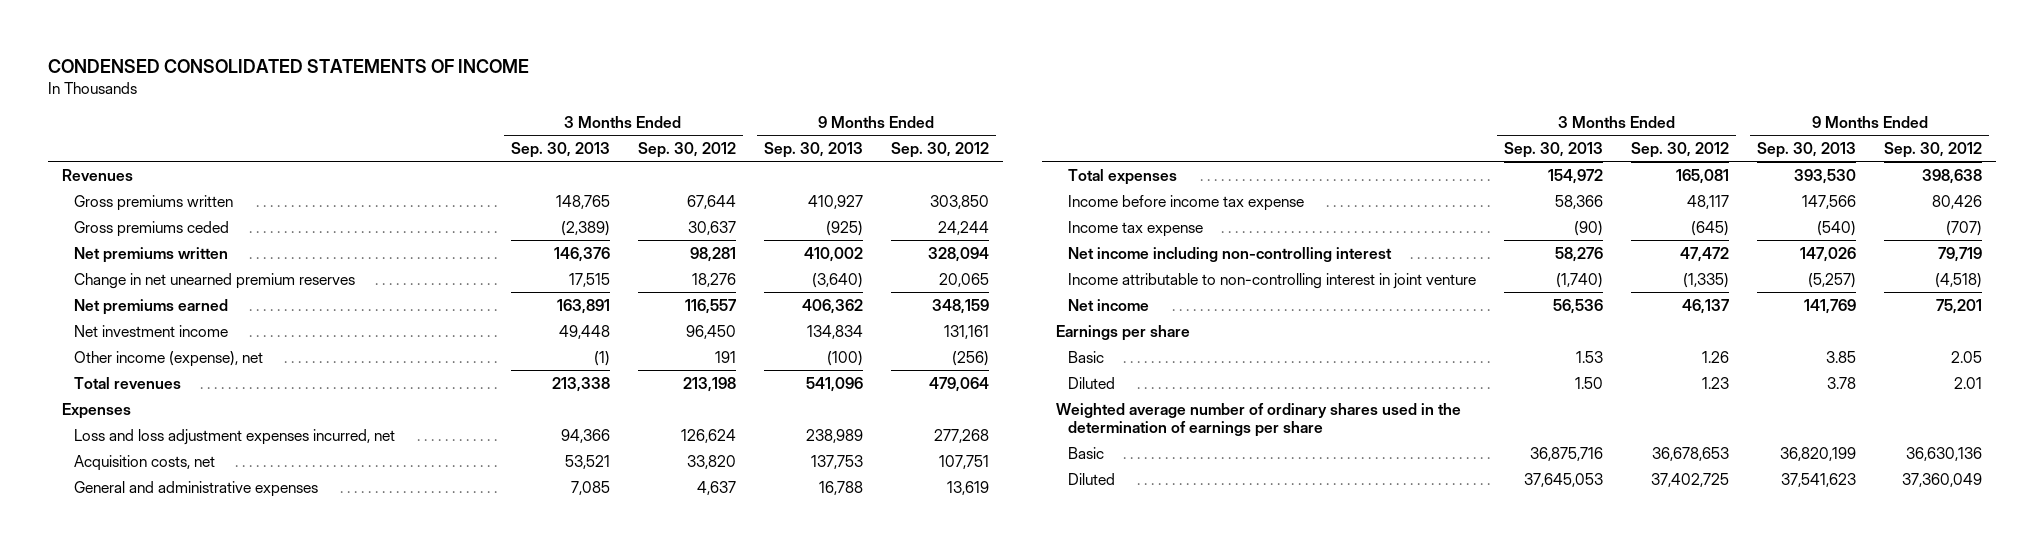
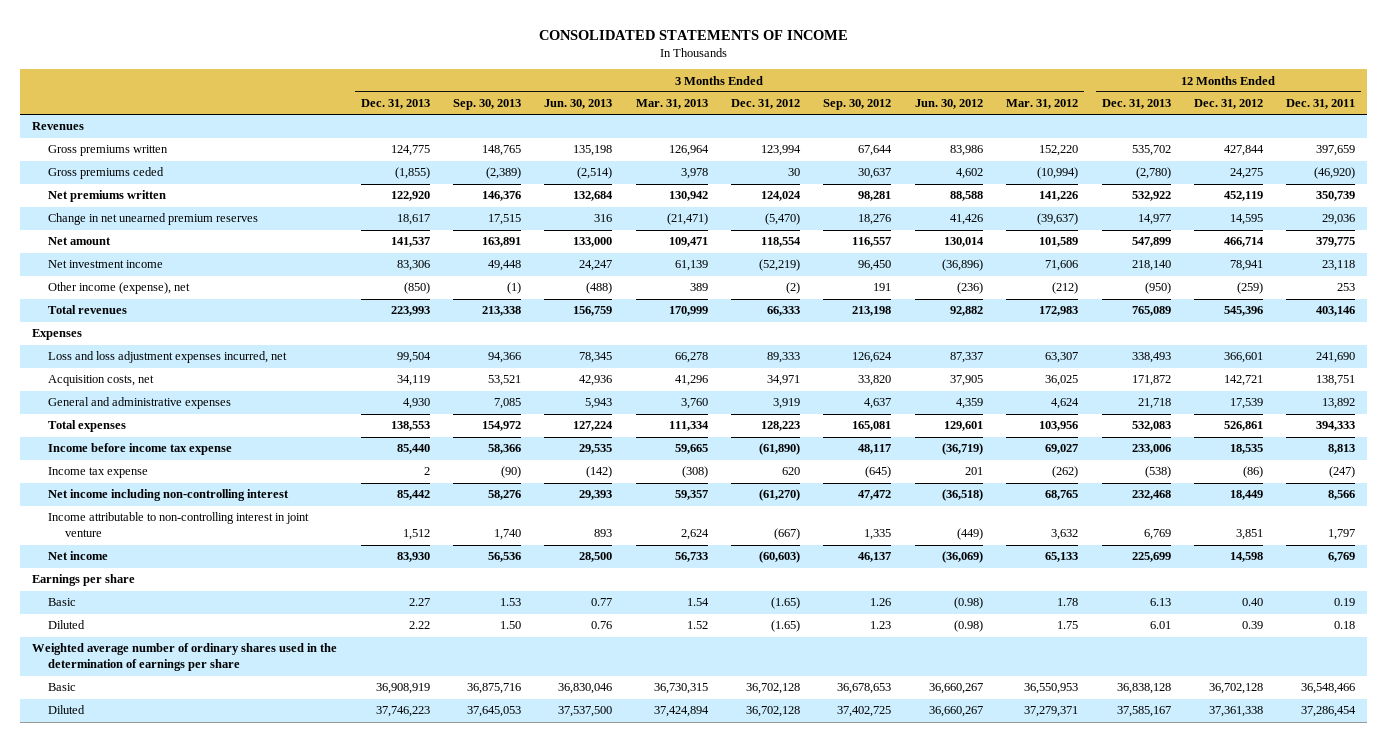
- CONDENSED CONSOLIDATED STATEMENTS OF INCOME
+ CONSOLIDATED STATEMENTS OF INCOME
- | 3 Months Ended Sep. 30, 2013 | 3 Months Ended Sep. 30, 2012 | 9 Months Ended Sep. 30, 2013 | 9 Months Ended Sep. 30, 2012
+ | 3 Months Ended Dec. 31, 2013 | 3 Months Ended Sep. 30, 2013 | 3 Months Ended Jun. 30, 2013 | 3 Months Ended Mar. 31, 2013 | 3 Months Ended Dec. 31, 2012 | 3 Months Ended Sep. 30, 2012 | 3 Months Ended Jun. 30, 2012 | 3 Months Ended Mar. 31, 2012 | 12 Months Ended Dec. 31, 2013 | 12 Months Ended Dec. 31, 2012 | 12 Months Ended Dec. 31, 2011
- Net premiums earned | 163,891 | 116,557 | 406,362 | 348,159
+ Net amount | 141,537 | 163,891 | 133,000 | 109,471 | 118,554 | 116,557 | 130,014 | 101,589 | 547,899 | 466,714 | 379,775
- Income attributable to non-controlling interest in joint venture | (1,740) | (1,335) | (5,257) | (4,518)
+ Income attributable to non-controlling interest in joint venture | 1,512 | 1,740 | 893 | 2,624 | (667) | 1,335 | (449) | 3,632 | 6,769 | 3,851 | 1,797

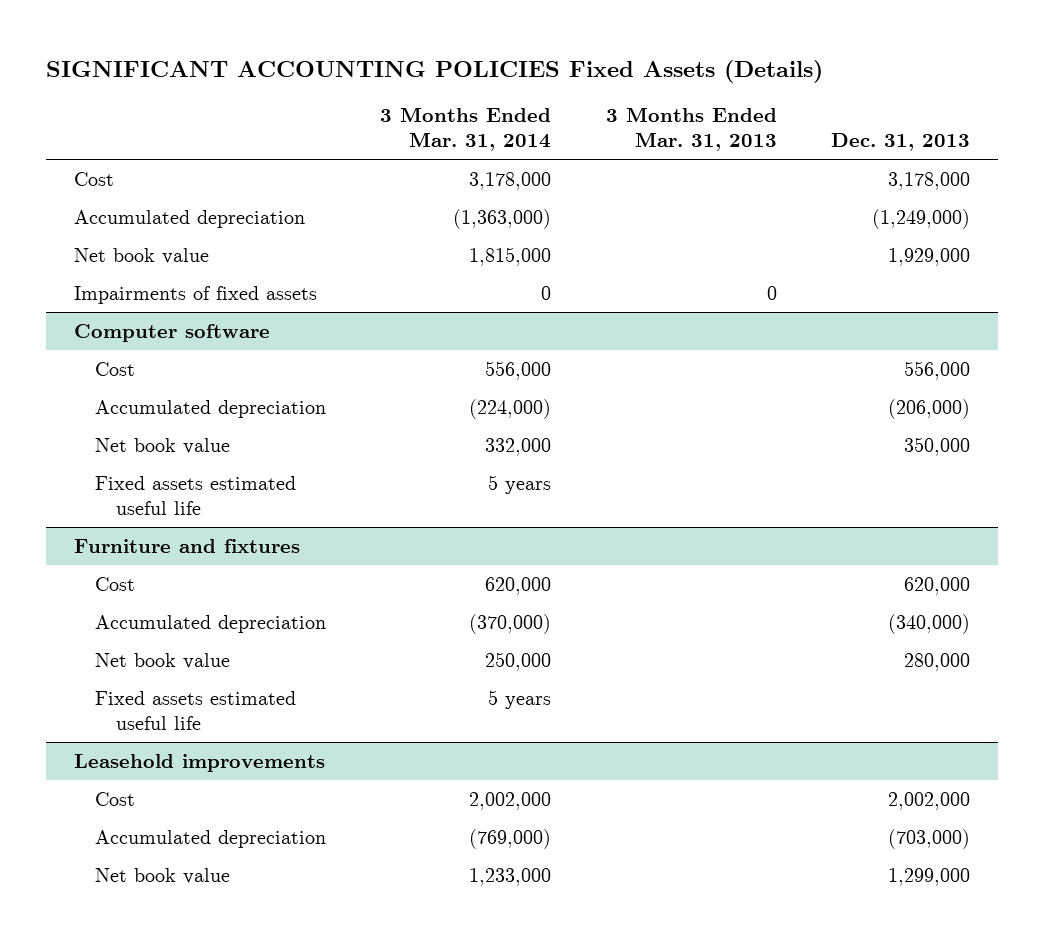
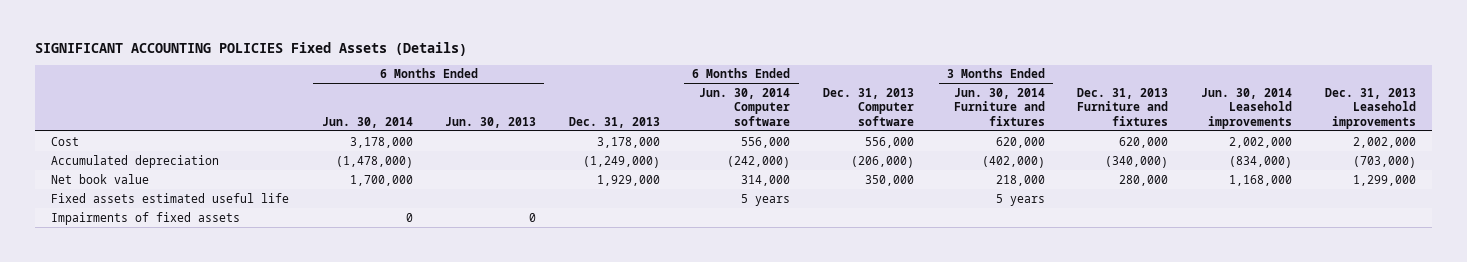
- | 3 Months Ended Mar. 31, 2014 | 3 Months Ended Mar. 31, 2013 | Dec. 31, 2013
+ | 6 Months Ended Jun. 30, 2014 | 6 Months Ended Jun. 30, 2013 | Dec. 31, 2013 | 6 Months Ended Jun. 30, 2014 Computer software | Dec. 31, 2013 Computer software | 3 Months Ended Jun. 30, 2014 Furniture and fixtures | Dec. 31, 2013 Furniture and fixtures | Jun. 30, 2014 Leasehold improvements | Dec. 31, 2013 Leasehold improvements
- Computer software
- Cost | 556,000 | | 556,000
- Accumulated depreciation | (224,000) | | (206,000)
- Net book value | 332,000 | | 350,000
- Furniture and fixtures
- Cost | 620,000 | | 620,000
- Accumulated depreciation | (370,000) | | (340,000)
- Net book value | 250,000 | | 280,000
- Fixed assets estimated useful life | 5 years | |
- Leasehold improvements
- Cost | 2,002,000 | | 2,002,000
- Accumulated depreciation | (769,000) | | (703,000)
- Net book value | 1,233,000 | | 1,299,000
moved down: Impairments of fixed assets | 0 | 0 | | | | | | |

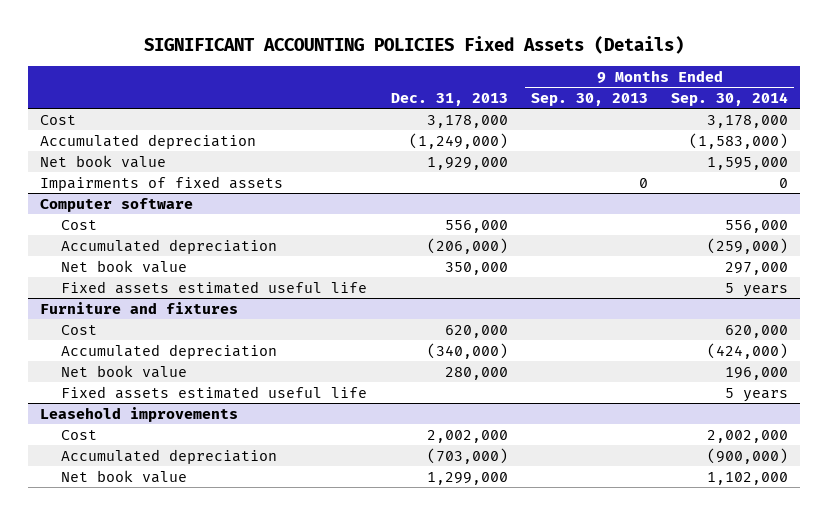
- | 6 Months Ended Jun. 30, 2014 | 6 Months Ended Jun. 30, 2013 | Dec. 31, 2013 | 6 Months Ended Jun. 30, 2014 Computer software | Dec. 31, 2013 Computer software | 3 Months Ended Jun. 30, 2014 Furniture and fixtures | Dec. 31, 2013 Furniture and fixtures | Jun. 30, 2014 Leasehold improvements | Dec. 31, 2013 Leasehold improvements
+ | Dec. 31, 2013 | 9 Months Ended Sep. 30, 2013 | 9 Months Ended Sep. 30, 2014
- Fixed assets estimated useful life | | | | 5 years | | 5 years | | |
+ Computer software
+ Cost | 556,000 | | 556,000
+ Accumulated depreciation | (206,000) | | (259,000)
+ Net book value | 350,000 | | 297,000
+ Fixed assets estimated useful life | | | 5 years
+ Furniture and fixtures
+ Cost | 620,000 | | 620,000
+ Accumulated depreciation | (340,000) | | (424,000)
+ Net book value | 280,000 | | 196,000
+ Fixed assets estimated useful life | | | 5 years
+ Leasehold improvements
+ Cost | 2,002,000 | | 2,002,000
+ Accumulated depreciation | (703,000) | | (900,000)
+ Net book value | 1,299,000 | | 1,102,000

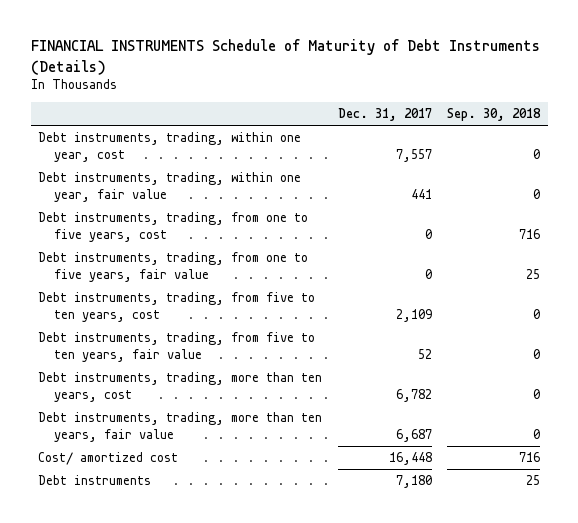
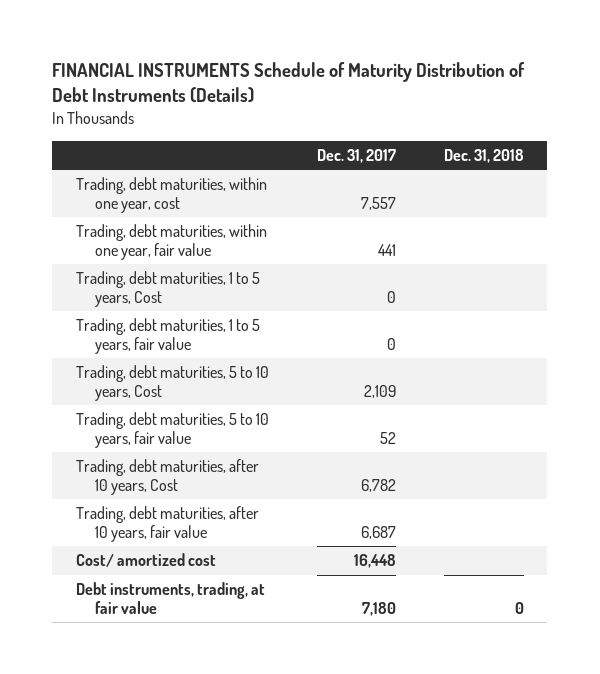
- FINANCIAL INSTRUMENTS Schedule of Maturity of Debt Instruments (Details)
+ FINANCIAL INSTRUMENTS Schedule of Maturity Distribution of Debt Instruments (Details)
- | Dec. 31, 2017 | Sep. 30, 2018
+ | Dec. 31, 2017 | Dec. 31, 2018
- Debt instruments, trading, within one year, cost | 7,557 | 0
- Debt instruments, trading, within one year, fair value | 441 | 0
- Debt instruments, trading, from one to five years, cost | 0 | 716
- Debt instruments, trading, from one to five years, fair value | 0 | 25
- Debt instruments, trading, from five to ten years, cost | 2,109 | 0
- Debt instruments, trading, from five to ten years, fair value | 52 | 0
- Debt instruments, trading, more than ten years, cost | 6,782 | 0
- Debt instruments, trading, more than ten years, fair value | 6,687 | 0
+ Trading, debt maturities, within one year, cost | 7,557 |
+ Trading, debt maturities, within one year, fair value | 441 |
+ Trading, debt maturities, 1 to 5 years, Cost | 0 |
+ Trading, debt maturities, 1 to 5 years, fair value | 0 |
+ Trading, debt maturities, 5 to 10 years, Cost | 2,109 |
+ Trading, debt maturities, 5 to 10 years, fair value | 52 |
+ Trading, debt maturities, after 10 years, Cost | 6,782 |
+ Trading, debt maturities, after 10 years, fair value | 6,687 |
- Debt instruments | 7,180 | 25
+ Debt instruments, trading, at fair value | 7,180 | 0

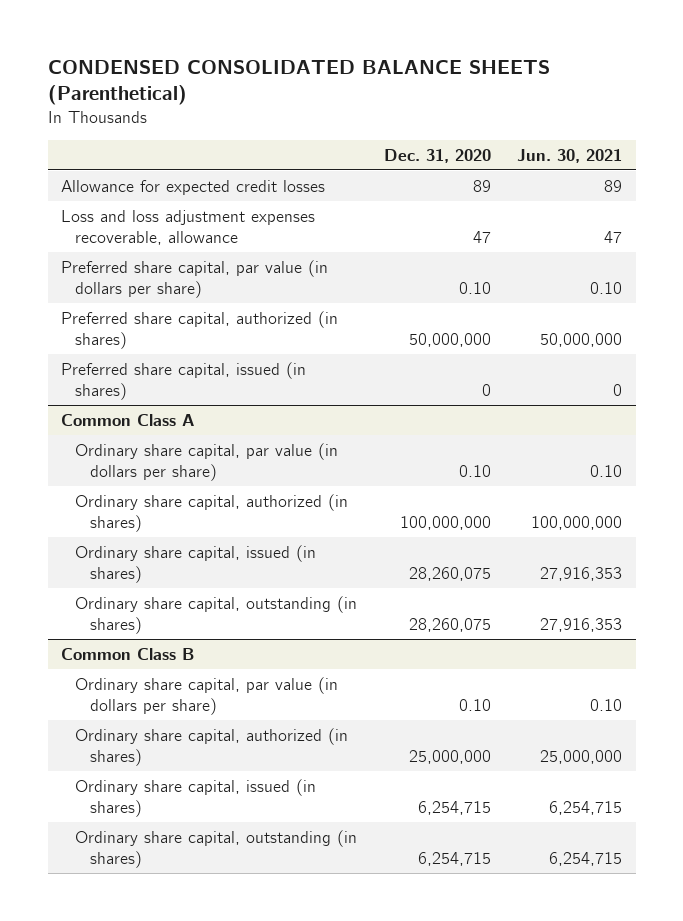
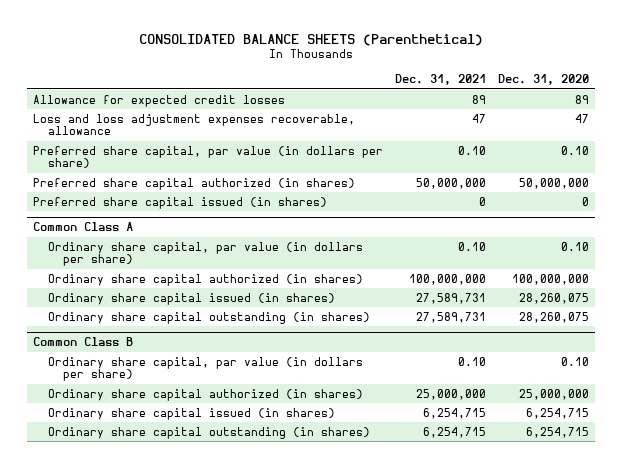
- CONDENSED CONSOLIDATED BALANCE SHEETS (Parenthetical)
+ CONSOLIDATED BALANCE SHEETS (Parenthetical)
- | Dec. 31, 2020 | Jun. 30, 2021
+ | Dec. 31, 2021 | Dec. 31, 2020
- Preferred share capital, authorized (in shares) | 50,000,000 | 50,000,000
- Preferred share capital, issued (in shares) | 0 | 0
+ Preferred share capital authorized (in shares) | 50,000,000 | 50,000,000
+ Preferred share capital issued (in shares) | 0 | 0
@ Common Class A
- Ordinary share capital, authorized (in shares) | 100,000,000 | 100,000,000
- Ordinary share capital, issued (in shares) | 28,260,075 | 27,916,353
- Ordinary share capital, outstanding (in shares) | 28,260,075 | 27,916,353
+ Ordinary share capital authorized (in shares) | 100,000,000 | 100,000,000
+ Ordinary share capital issued (in shares) | 27,589,731 | 28,260,075
+ Ordinary share capital outstanding (in shares) | 27,589,731 | 28,260,075
@ Common Class B
- Ordinary share capital, authorized (in shares) | 25,000,000 | 25,000,000
- Ordinary share capital, issued (in shares) | 6,254,715 | 6,254,715
- Ordinary share capital, outstanding (in shares) | 6,254,715 | 6,254,715
+ Ordinary share capital authorized (in shares) | 25,000,000 | 25,000,000
+ Ordinary share capital issued (in shares) | 6,254,715 | 6,254,715
+ Ordinary share capital outstanding (in shares) | 6,254,715 | 6,254,715

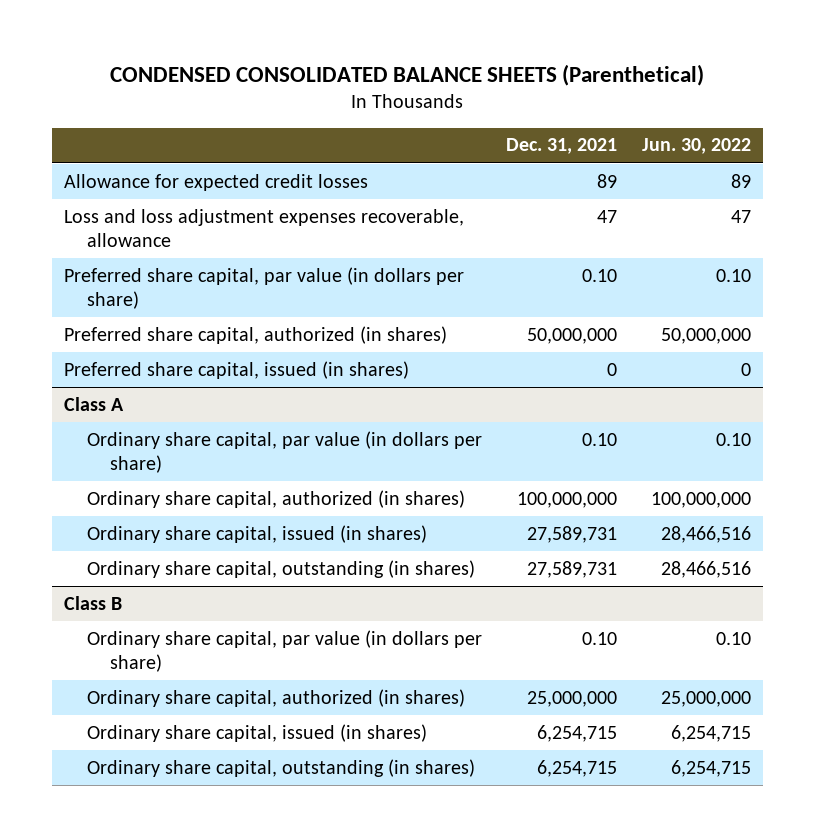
- CONSOLIDATED BALANCE SHEETS (Parenthetical)
+ CONDENSED CONSOLIDATED BALANCE SHEETS (Parenthetical)
- | Dec. 31, 2021 | Dec. 31, 2020
+ | Dec. 31, 2021 | Jun. 30, 2022
- Preferred share capital authorized (in shares) | 50,000,000 | 50,000,000
- Preferred share capital issued (in shares) | 0 | 0
- Common Class A
+ Preferred share capital, authorized (in shares) | 50,000,000 | 50,000,000
+ Preferred share capital, issued (in shares) | 0 | 0
+ Class A
- Ordinary share capital authorized (in shares) | 100,000,000 | 100,000,000
- Ordinary share capital issued (in shares) | 27,589,731 | 28,260,075
- Ordinary share capital outstanding (in shares) | 27,589,731 | 28,260,075
- Common Class B
+ Ordinary share capital, authorized (in shares) | 100,000,000 | 100,000,000
+ Ordinary share capital, issued (in shares) | 27,589,731 | 28,466,516
+ Ordinary share capital, outstanding (in shares) | 27,589,731 | 28,466,516
+ Class B
- Ordinary share capital authorized (in shares) | 25,000,000 | 25,000,000
- Ordinary share capital issued (in shares) | 6,254,715 | 6,254,715
- Ordinary share capital outstanding (in shares) | 6,254,715 | 6,254,715
+ Ordinary share capital, authorized (in shares) | 25,000,000 | 25,000,000
+ Ordinary share capital, issued (in shares) | 6,254,715 | 6,254,715
+ Ordinary share capital, outstanding (in shares) | 6,254,715 | 6,254,715

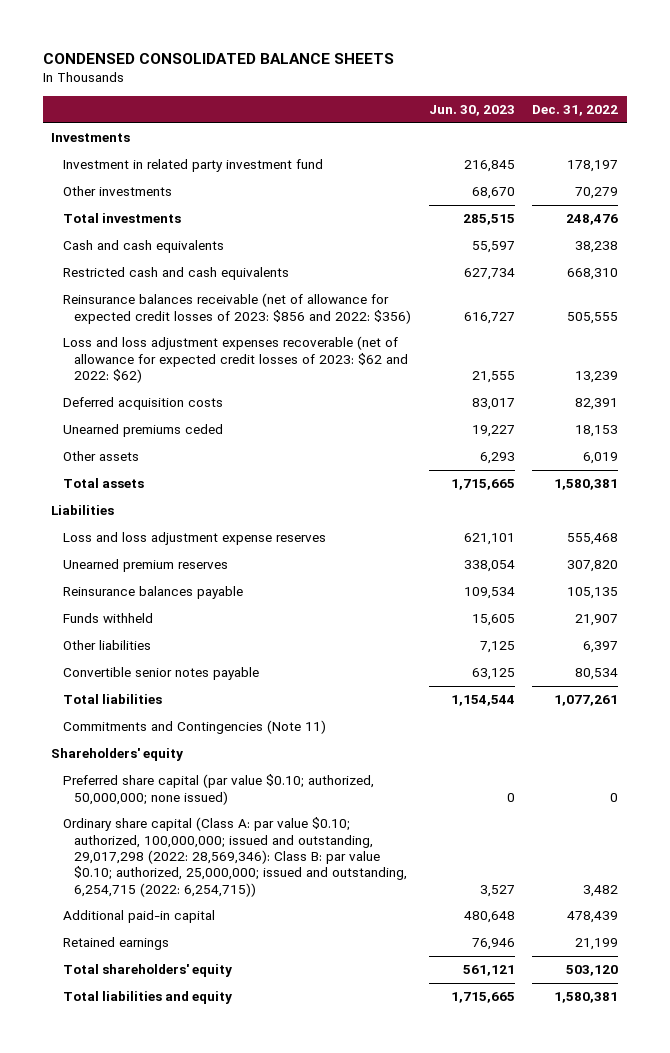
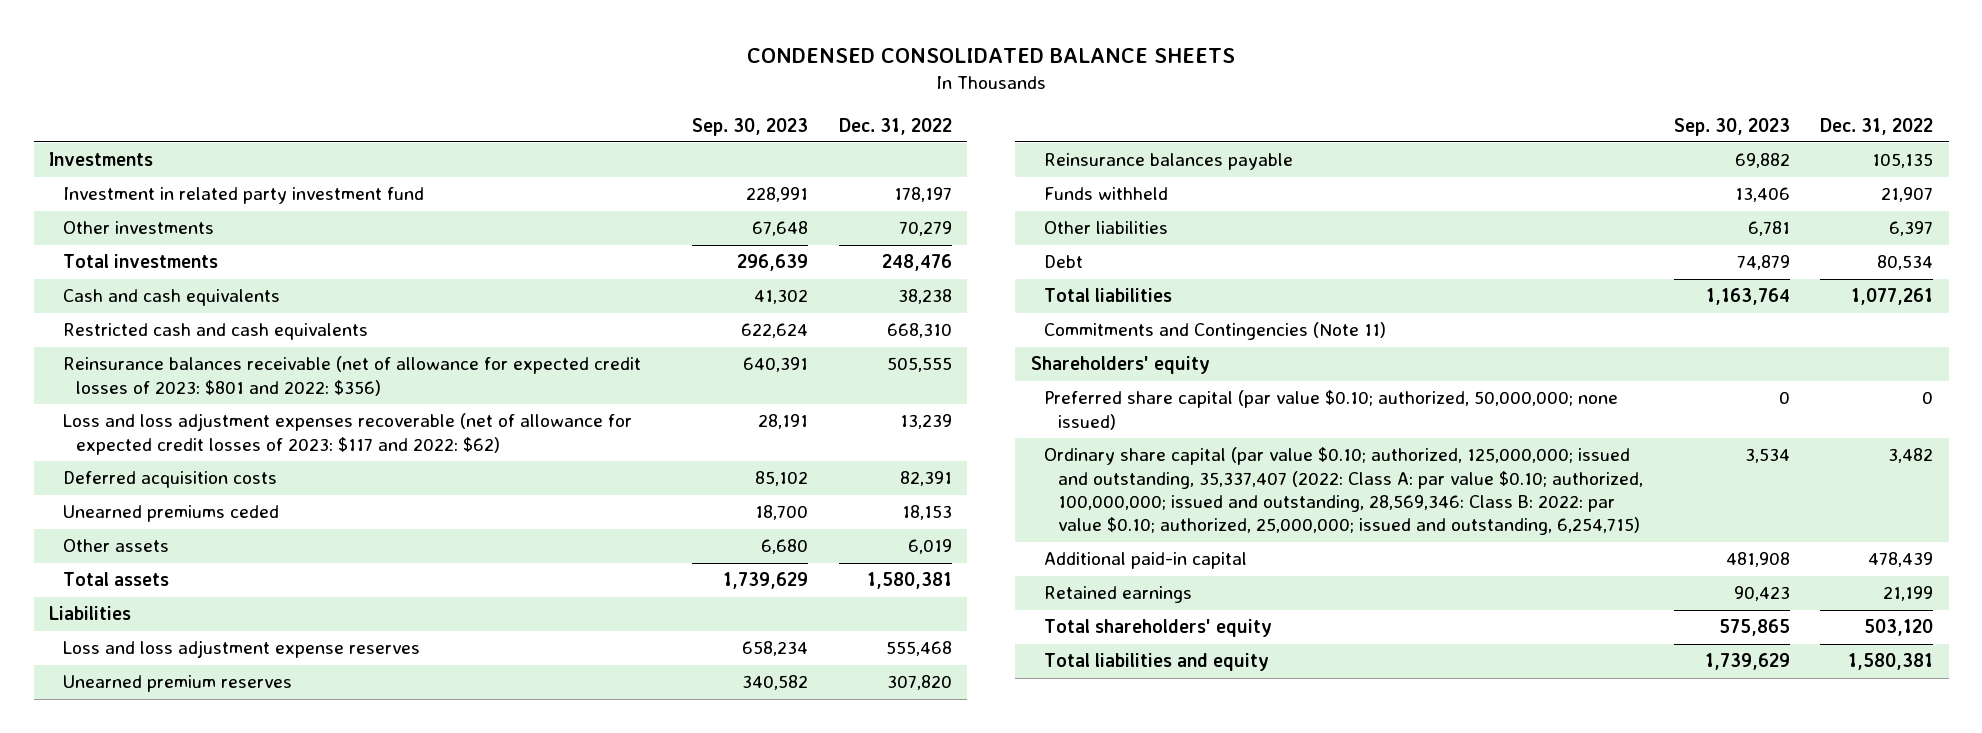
- | Jun. 30, 2023 | Dec. 31, 2022
+ | Sep. 30, 2023 | Dec. 31, 2022
- Reinsurance balances receivable (net of allowance for expected credit losses of 2023: $856 and 2022: $356) | 616,727 | 505,555
- Loss and loss adjustment expenses recoverable (net of allowance for expected credit losses of 2023: $62 and 2022: $62) | 21,555 | 13,239
+ Reinsurance balances receivable (net of allowance for expected credit losses of 2023: $801 and 2022: $356) | 640,391 | 505,555
+ Loss and loss adjustment expenses recoverable (net of allowance for expected credit losses of 2023: $117 and 2022: $62) | 28,191 | 13,239
- Convertible senior notes payable | 63,125 | 80,534
+ Debt | 74,879 | 80,534
- Ordinary share capital (Class A: par value $0.10; authorized, 100,000,000; issued and outstanding, 29,017,298 (2022: 28,569,346): Class B: par value $0.10; authorized, 25,000,000; issued and outstanding, 6,254,715 (2022: 6,254,715)) | 3,527 | 3,482
+ Ordinary share capital (par value $0.10; authorized, 125,000,000; issued and outstanding, 35,337,407 (2022: Class A: par value $0.10; authorized, 100,000,000; issued and outstanding, 28,569,346: Class B: 2022: par value $0.10; authorized, 25,000,000; issued and outstanding, 6,254,715) | 3,534 | 3,482

